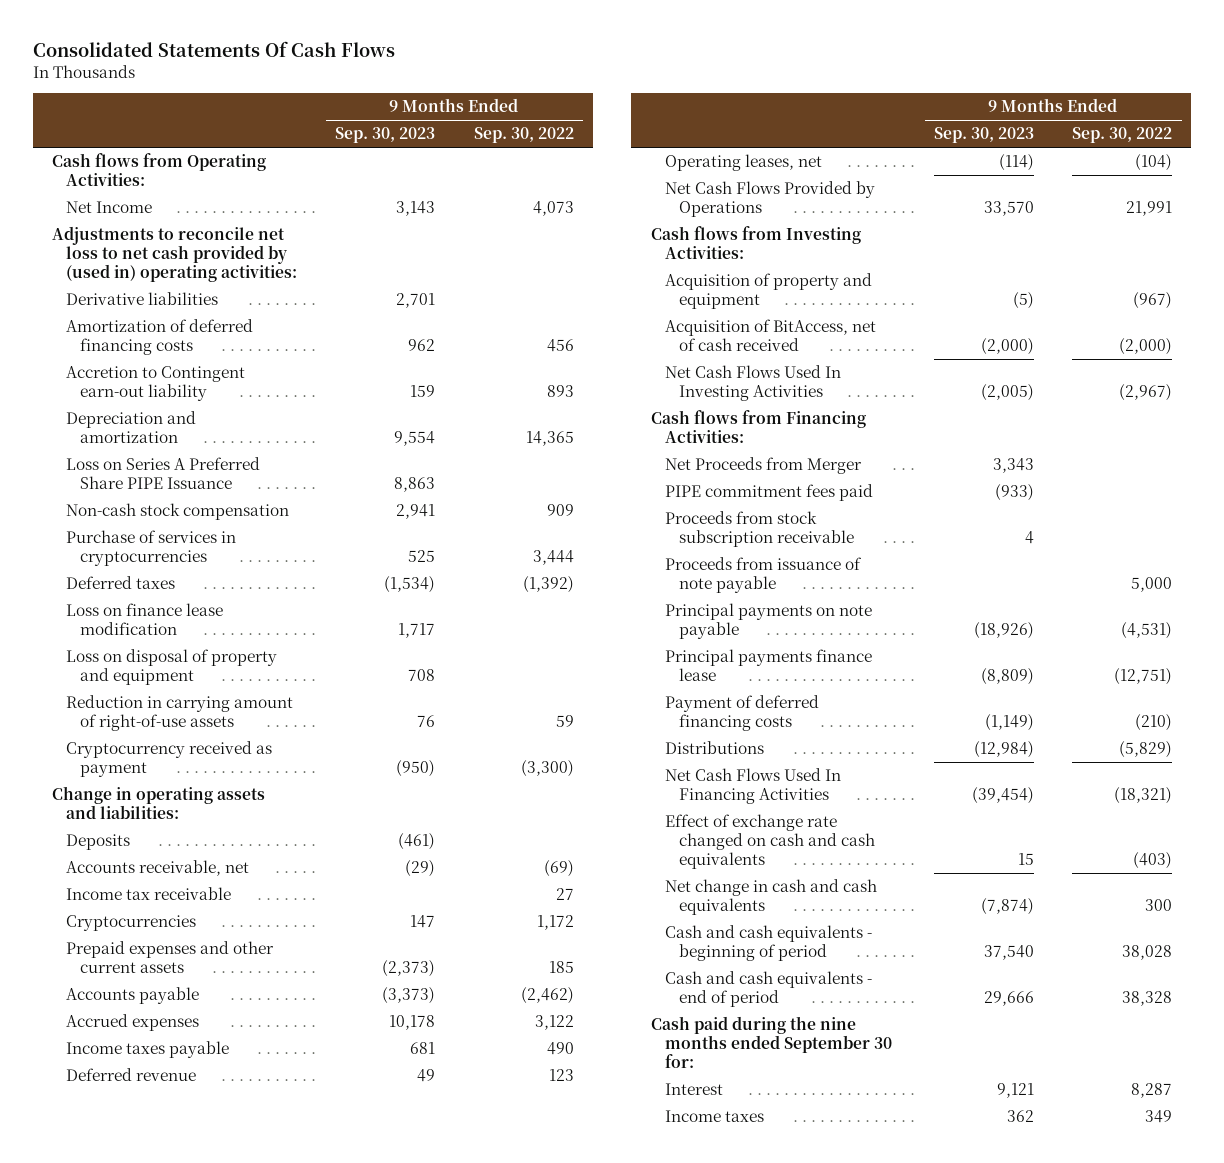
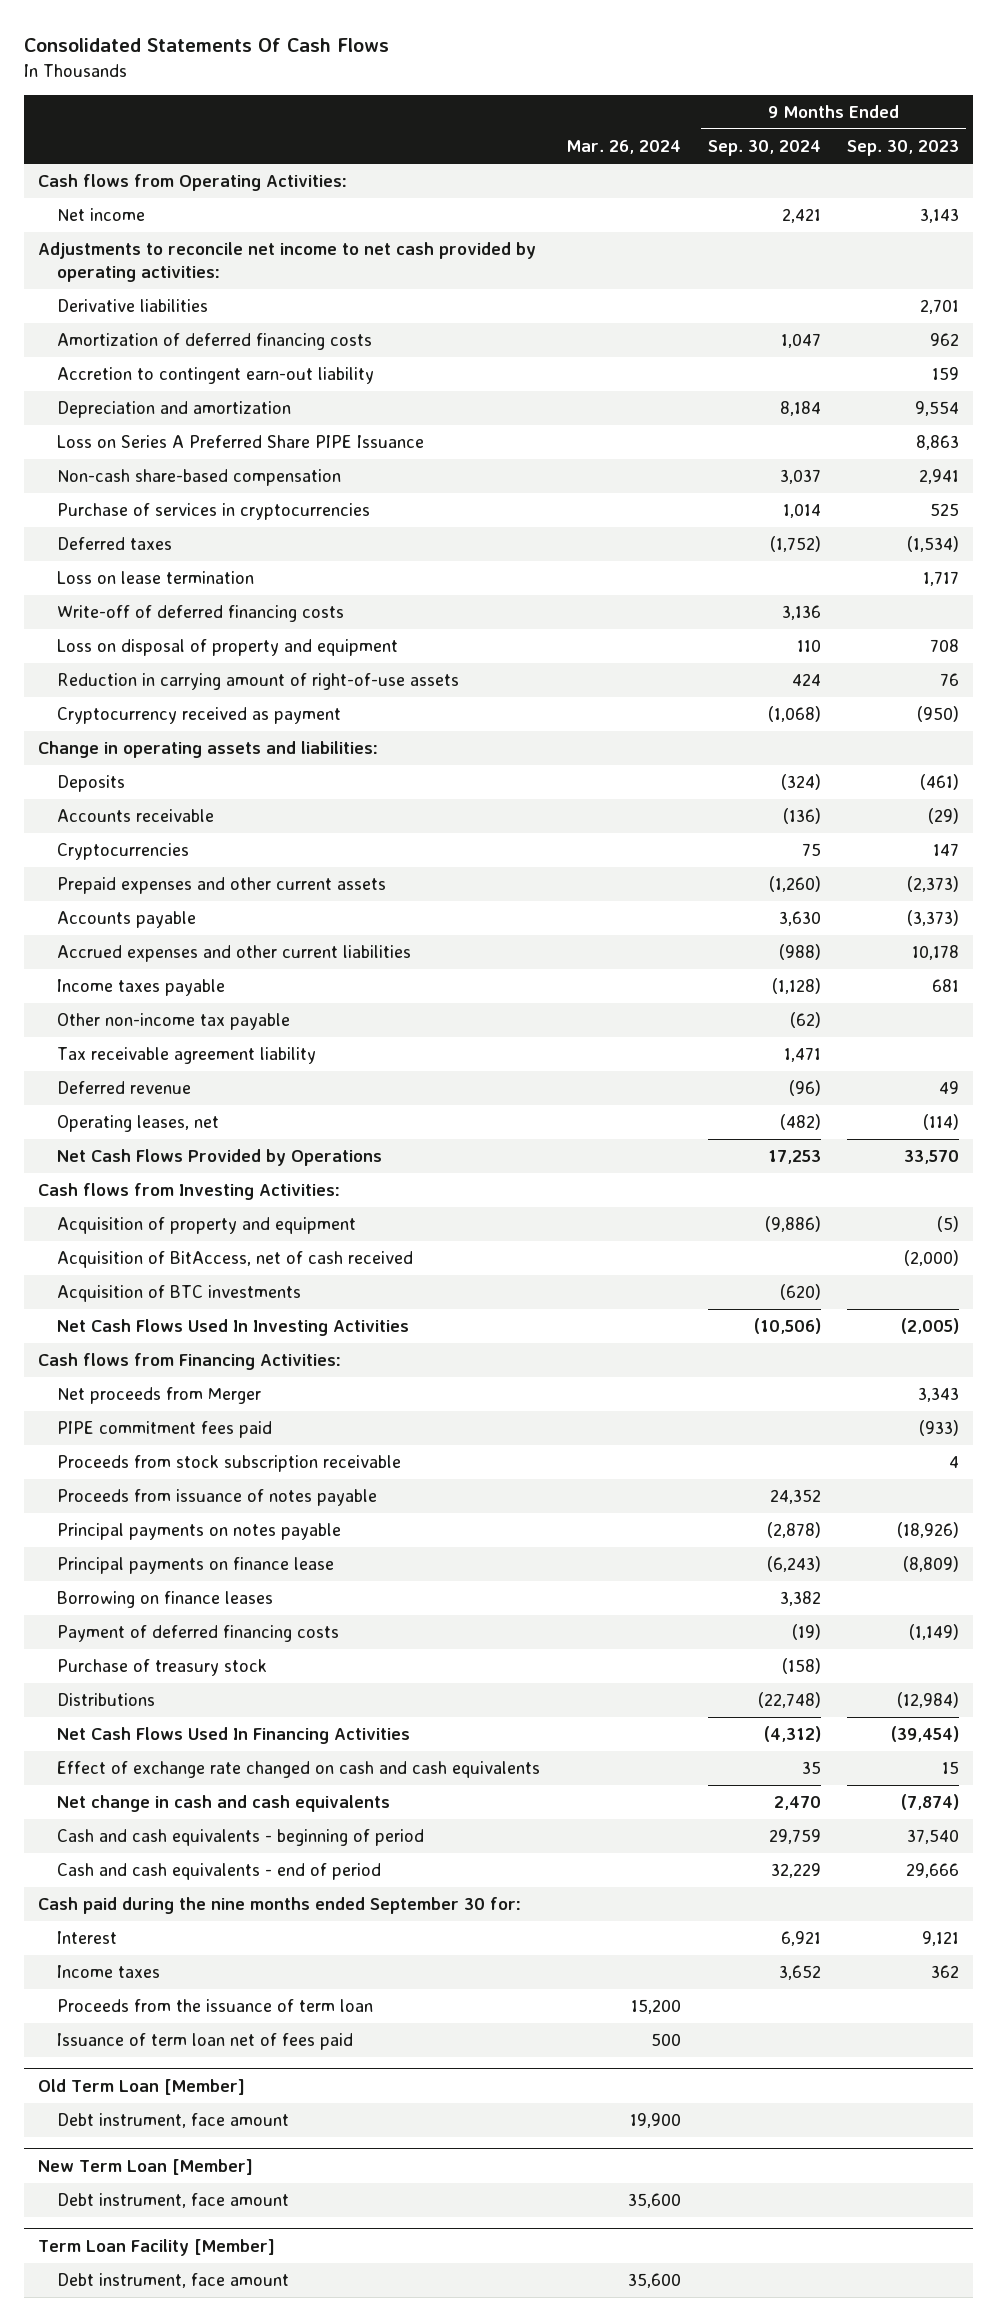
- | 9 Months Ended Sep. 30, 2023 | 9 Months Ended Sep. 30, 2022
+ | Mar. 26, 2024 | 9 Months Ended Sep. 30, 2024 | 9 Months Ended Sep. 30, 2023
- Net Income | 3,143 | 4,073
- Adjustments to reconcile net loss to net cash provided by (used in) operating activities:
+ Net income | | 2,421 | 3,143
+ Adjustments to reconcile net income to net cash provided by operating activities:
- Accretion to Contingent earn-out liability | 159 | 893
+ Accretion to contingent earn-out liability | | | 159
- Non-cash stock compensation | 2,941 | 909
+ Non-cash share-based compensation | | 3,037 | 2,941
- Loss on finance lease modification | 1,717 |
+ Loss on lease termination | | | 1,717
+ Write-off of deferred financing costs | | 3,136 |
- Accounts receivable, net | (29) | (69)
- Income tax receivable | | 27
+ Accounts receivable | | (136) | (29)
- Accrued expenses | 10,178 | 3,122
+ Accrued expenses and other current liabilities | | (988) | 10,178
+ Other non-income tax payable | | (62) |
+ Tax receivable agreement liability | | 1,471 |
+ Acquisition of BTC investments | | (620) |
- Net Proceeds from Merger | 3,343 |
+ Net proceeds from Merger | | | 3,343
- Proceeds from issuance of note payable | | 5,000
- Principal payments on note payable | (18,926) | (4,531)
- Principal payments finance lease | (8,809) | (12,751)
+ Proceeds from issuance of notes payable | | 24,352 |
+ Principal payments on notes payable | | (2,878) | (18,926)
+ Principal payments on finance lease | | (6,243) | (8,809)
+ Borrowing on finance leases | | 3,382 |
+ Purchase of treasury stock | | (158) |
+ Proceeds from the issuance of term loan | 15,200 | |
+ Issuance of term loan net of fees paid | 500 | |
+ Old Term Loan [Member]
+ Debt instrument, face amount | 19,900 | |
+ New Term Loan [Member]
+ Debt instrument, face amount | 35,600 | |
+ Term Loan Facility [Member]
+ Debt instrument, face amount | 35,600 | |

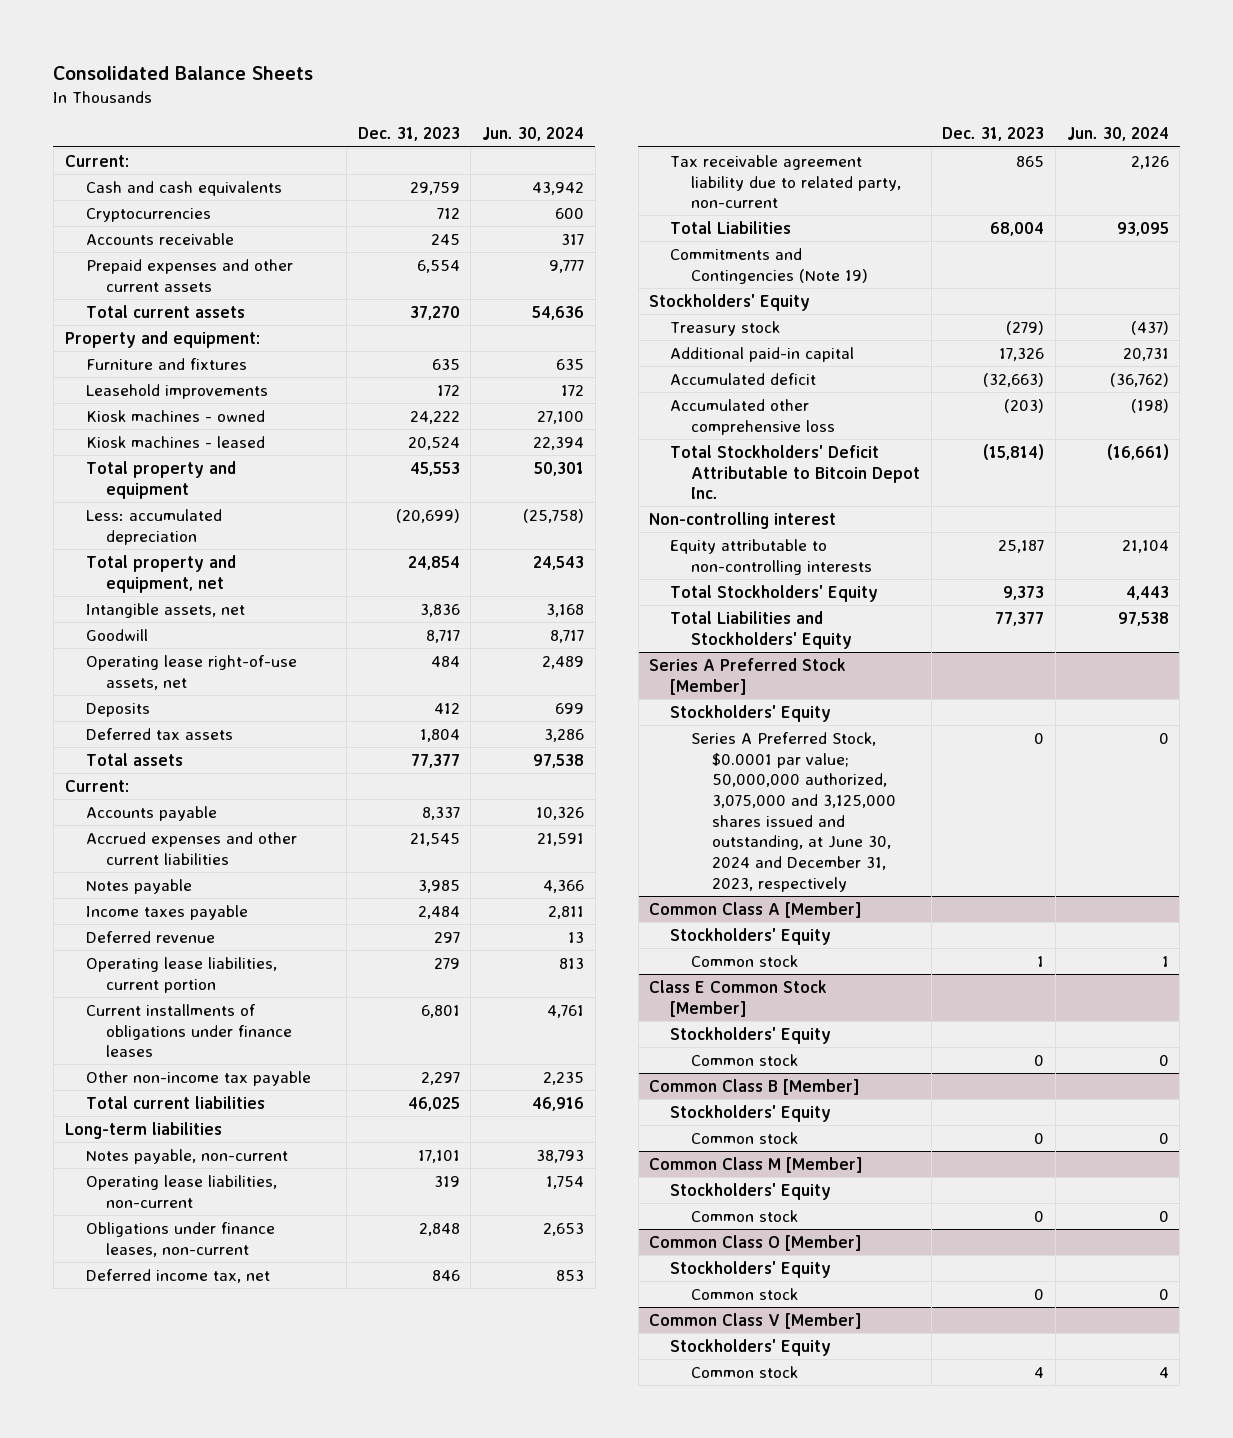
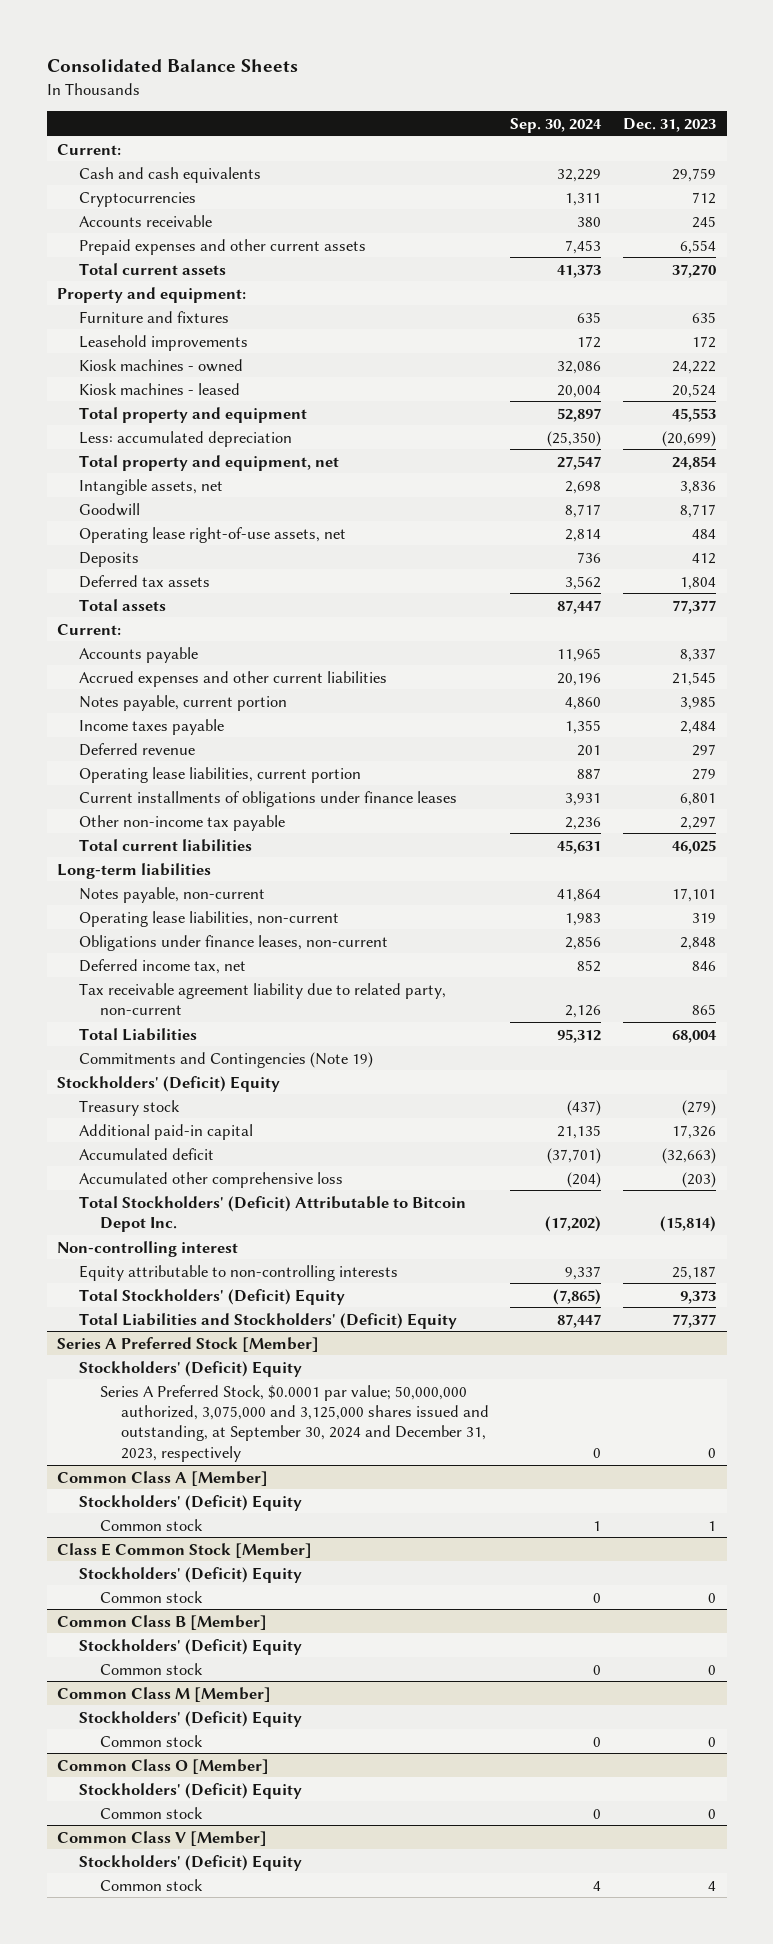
- | Dec. 31, 2023 | Jun. 30, 2024
+ | Sep. 30, 2024 | Dec. 31, 2023
- Notes payable | 3,985 | 4,366
+ Notes payable, current portion | 4,860 | 3,985
- Stockholders' Equity
+ Stockholders' (Deficit) Equity
- Total Stockholders' Deficit Attributable to Bitcoin Depot Inc. | (15,814) | (16,661)
+ Total Stockholders' (Deficit) Attributable to Bitcoin Depot Inc. | (17,202) | (15,814)
- Total Stockholders' Equity | 9,373 | 4,443
- Total Liabilities and Stockholders' Equity | 77,377 | 97,538
+ Total Stockholders' (Deficit) Equity | (7,865) | 9,373
+ Total Liabilities and Stockholders' (Deficit) Equity | 87,447 | 77,377
@ Series A Preferred Stock [Member]
- Stockholders' Equity
- Series A Preferred Stock, $0.0001 par value; 50,000,000 authorized, 3,075,000 and 3,125,000 shares issued and outstanding, at June 30, 2024 and December 31, 2023, respectively | 0 | 0
+ Stockholders' (Deficit) Equity
+ Series A Preferred Stock, $0.0001 par value; 50,000,000 authorized, 3,075,000 and 3,125,000 shares issued and outstanding, at September 30, 2024 and December 31, 2023, respectively | 0 | 0
@ Common Class A [Member]
- Stockholders' Equity
+ Stockholders' (Deficit) Equity
@ Class E Common Stock [Member]
- Stockholders' Equity
+ Stockholders' (Deficit) Equity
@ Common Class B [Member]
- Stockholders' Equity
+ Stockholders' (Deficit) Equity
@ Common Class M [Member]
- Stockholders' Equity
+ Stockholders' (Deficit) Equity
@ Common Class O [Member]
- Stockholders' Equity
+ Stockholders' (Deficit) Equity
@ Common Class V [Member]
- Stockholders' Equity
+ Stockholders' (Deficit) Equity

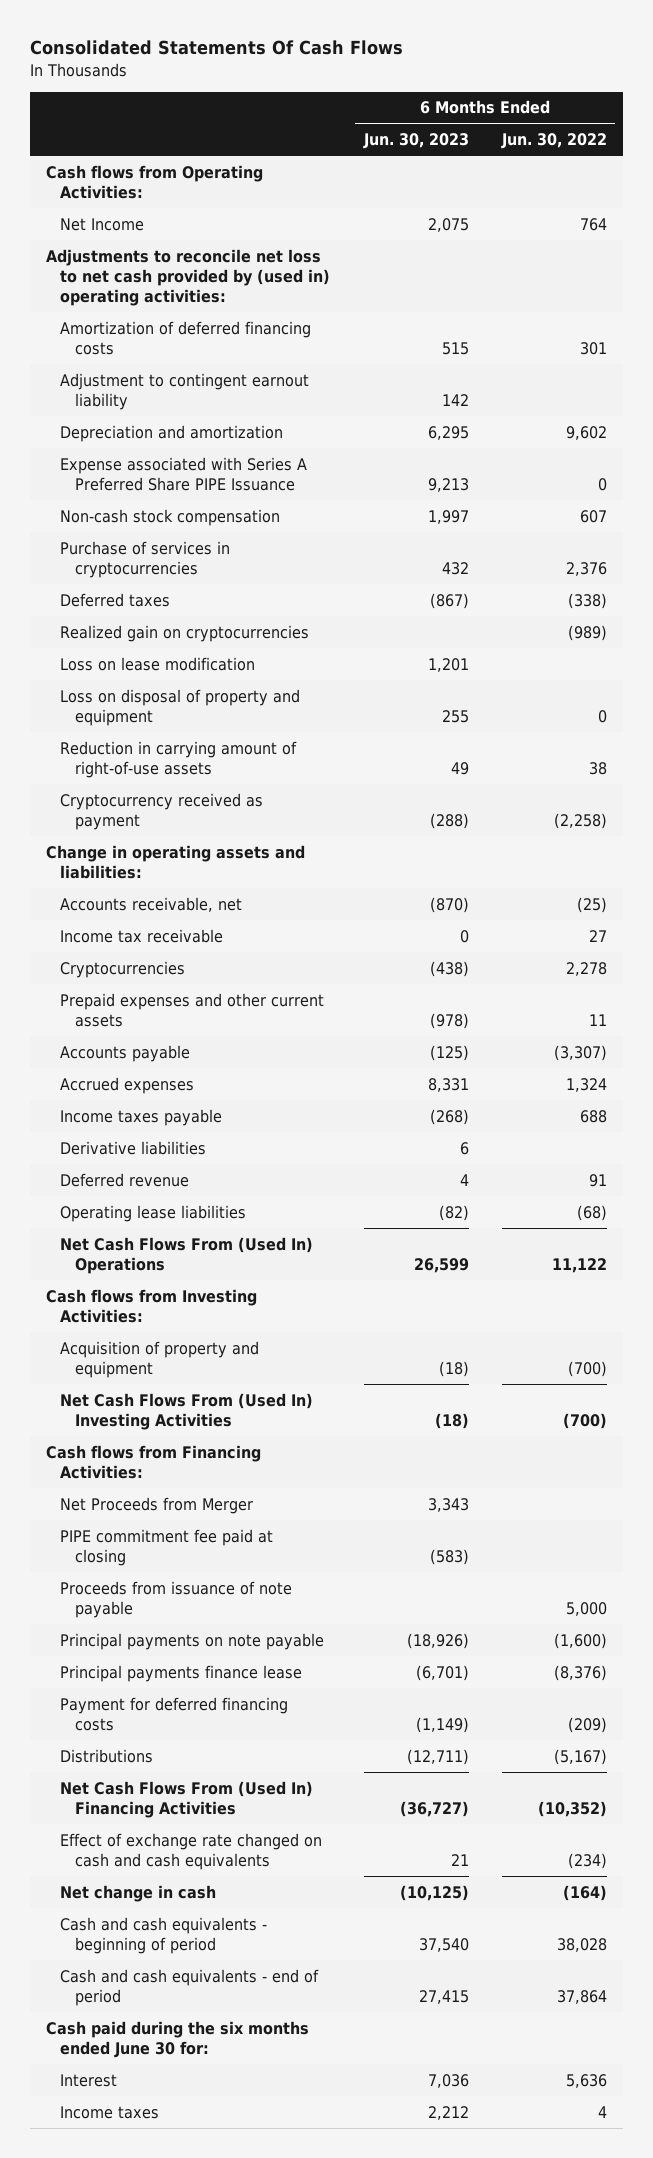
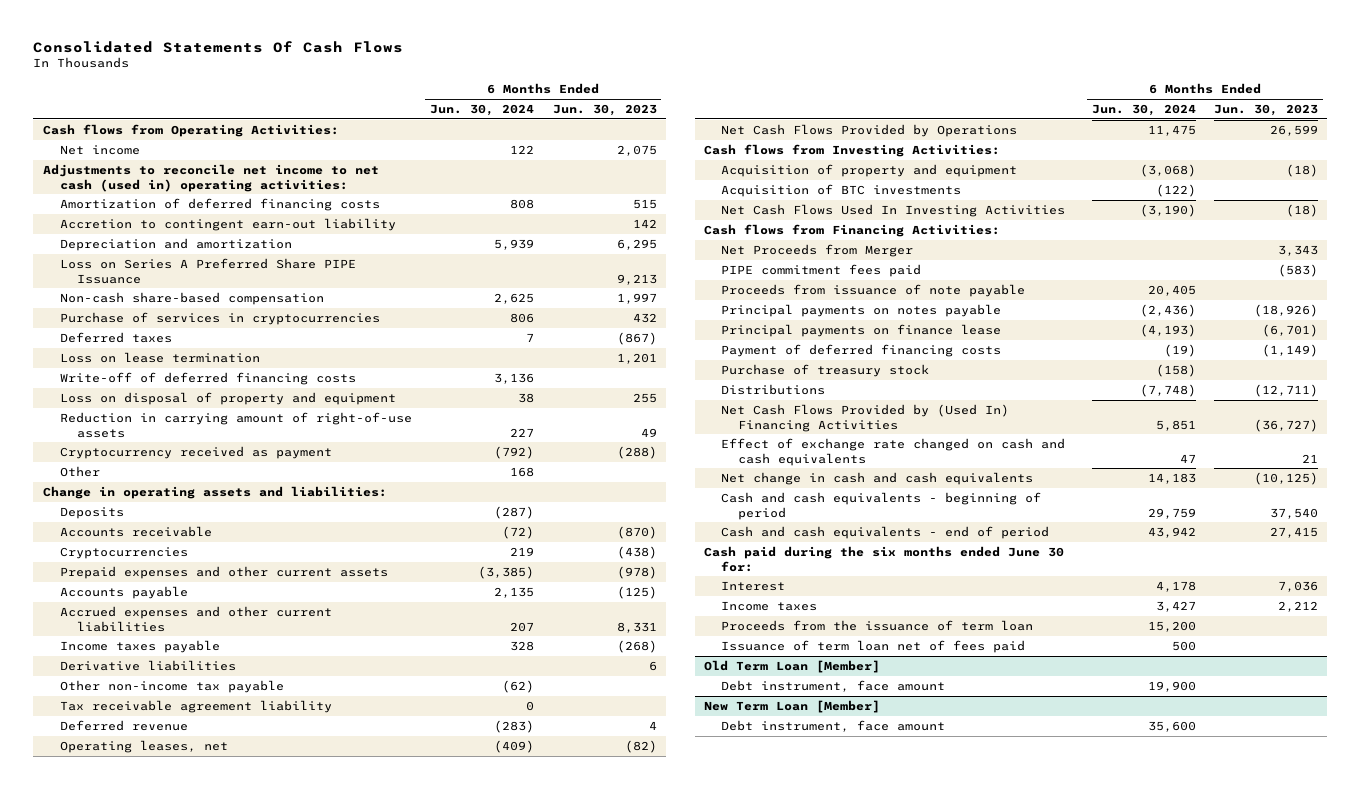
- | 6 Months Ended Jun. 30, 2023 | 6 Months Ended Jun. 30, 2022
+ | 6 Months Ended Jun. 30, 2024 | 6 Months Ended Jun. 30, 2023
- Net Income | 2,075 | 764
- Adjustments to reconcile net loss to net cash provided by (used in) operating activities:
+ Net income | 122 | 2,075
+ Adjustments to reconcile net income to net cash (used in) operating activities:
- Adjustment to contingent earnout liability | 142 |
+ Accretion to contingent earn-out liability | | 142
- Expense associated with Series A Preferred Share PIPE Issuance | 9,213 | 0
- Non-cash stock compensation | 1,997 | 607
+ Loss on Series A Preferred Share PIPE Issuance | | 9,213
+ Non-cash share-based compensation | 2,625 | 1,997
- Realized gain on cryptocurrencies | | (989)
- Loss on lease modification | 1,201 |
+ Loss on lease termination | | 1,201
+ Write-off of deferred financing costs | 3,136 |
+ Other | 168 |
- Accounts receivable, net | (870) | (25)
- Income tax receivable | 0 | 27
+ Deposits | (287) |
+ Accounts receivable | (72) | (870)
- Accrued expenses | 8,331 | 1,324
+ Accrued expenses and other current liabilities | 207 | 8,331
+ Other non-income tax payable | (62) |
+ Tax receivable agreement liability | 0 |
- Operating lease liabilities | (82) | (68)
- Net Cash Flows From (Used In) Operations | 26,599 | 11,122
+ Operating leases, net | (409) | (82)
+ Net Cash Flows Provided by Operations | 11,475 | 26,599
- Net Cash Flows From (Used In) Investing Activities | (18) | (700)
+ Acquisition of BTC investments | (122) |
+ Net Cash Flows Used In Investing Activities | (3,190) | (18)
- PIPE commitment fee paid at closing | (583) |
+ PIPE commitment fees paid | | (583)
- Principal payments on note payable | (18,926) | (1,600)
- Principal payments finance lease | (6,701) | (8,376)
- Payment for deferred financing costs | (1,149) | (209)
+ Principal payments on notes payable | (2,436) | (18,926)
+ Principal payments on finance lease | (4,193) | (6,701)
+ Payment of deferred financing costs | (19) | (1,149)
+ Purchase of treasury stock | (158) |
- Net Cash Flows From (Used In) Financing Activities | (36,727) | (10,352)
+ Net Cash Flows Provided by (Used In) Financing Activities | 5,851 | (36,727)
- Net change in cash | (10,125) | (164)
+ Net change in cash and cash equivalents | 14,183 | (10,125)
+ Proceeds from the issuance of term loan | 15,200 |
+ Issuance of term loan net of fees paid | 500 |
+ Old Term Loan [Member]
+ Debt instrument, face amount | 19,900 |
+ New Term Loan [Member]
+ Debt instrument, face amount | 35,600 |

